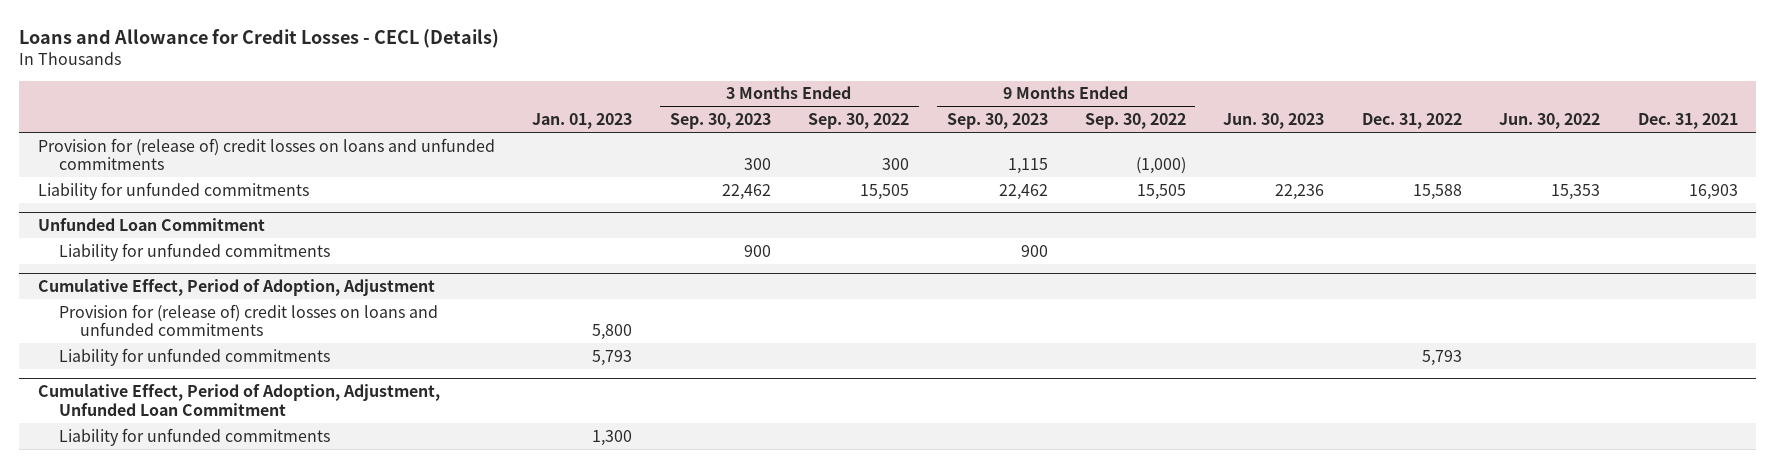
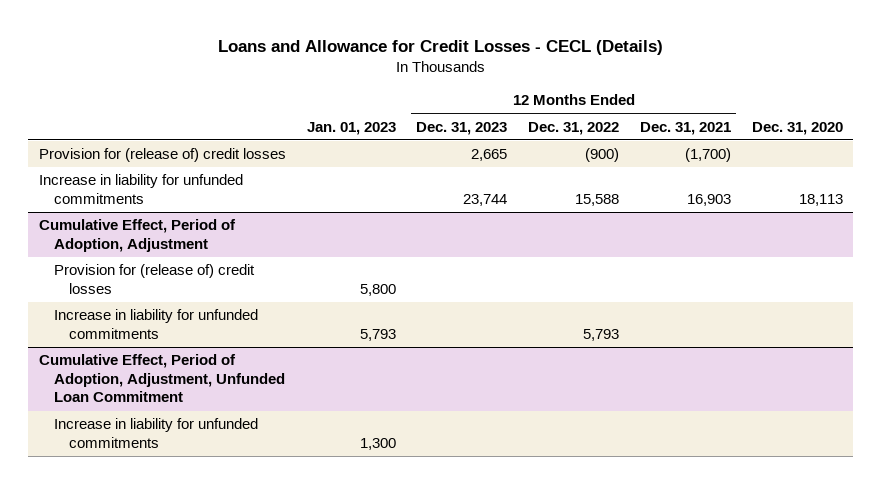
- | Jan. 01, 2023 | 3 Months Ended Sep. 30, 2023 | 3 Months Ended Sep. 30, 2022 | 9 Months Ended Sep. 30, 2023 | 9 Months Ended Sep. 30, 2022 | Jun. 30, 2023 | Dec. 31, 2022 | Jun. 30, 2022 | Dec. 31, 2021
+ | Jan. 01, 2023 | 12 Months Ended Dec. 31, 2023 | 12 Months Ended Dec. 31, 2022 | 12 Months Ended Dec. 31, 2021 | Dec. 31, 2020
- Provision for (release of) credit losses on loans and unfunded commitments | | 300 | 300 | 1,115 | (1,000) | | | |
- Liability for unfunded commitments | | 22,462 | 15,505 | 22,462 | 15,505 | 22,236 | 15,588 | 15,353 | 16,903
- Unfunded Loan Commitment
- Liability for unfunded commitments | | 900 | | 900 | | | | |
+ Provision for (release of) credit losses | | 2,665 | (900) | (1,700) |
+ Increase in liability for unfunded commitments | | 23,744 | 15,588 | 16,903 | 18,113
@ Cumulative Effect, Period of Adoption, Adjustment
- Provision for (release of) credit losses on loans and unfunded commitments | 5,800 | | | | | | | |
- Liability for unfunded commitments | 5,793 | | | | | | 5,793 | |
+ Provision for (release of) credit losses | 5,800 | | | |
+ Increase in liability for unfunded commitments | 5,793 | | 5,793 | |
@ Cumulative Effect, Period of Adoption, Adjustment, Unfunded Loan Commitment
- Liability for unfunded commitments | 1,300 | | | | | | | |
+ Increase in liability for unfunded commitments | 1,300 | | | |

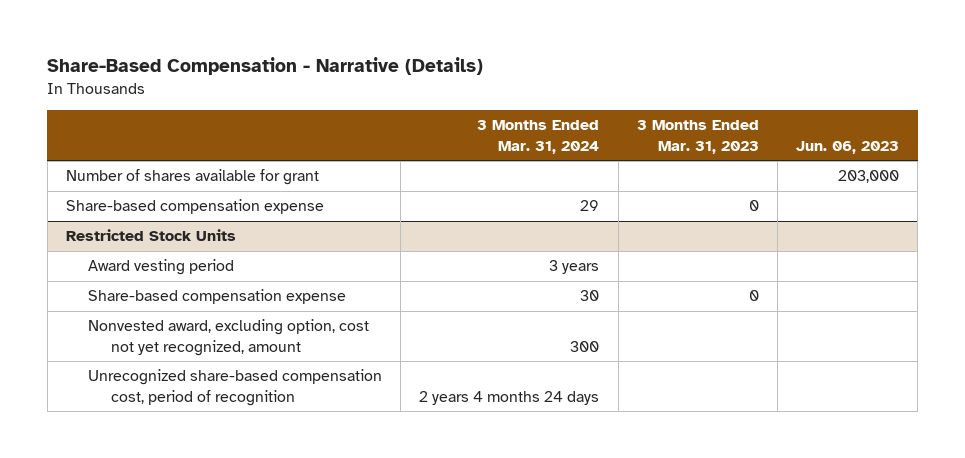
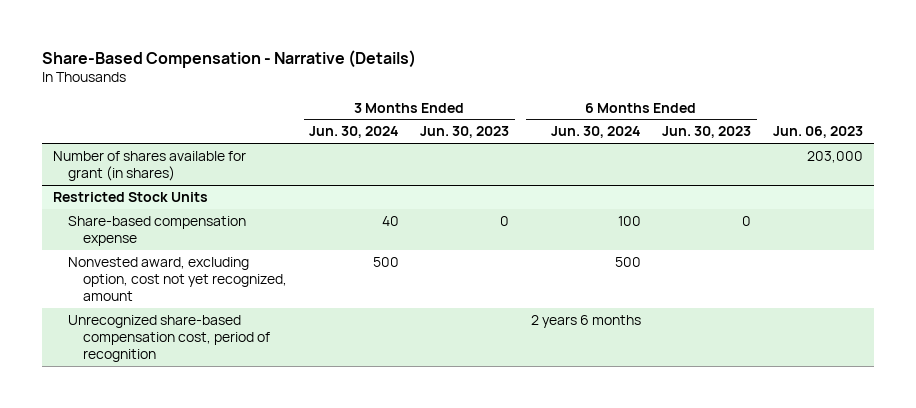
- | 3 Months Ended Mar. 31, 2024 | 3 Months Ended Mar. 31, 2023 | Jun. 06, 2023
+ | 3 Months Ended Jun. 30, 2024 | 3 Months Ended Jun. 30, 2023 | 6 Months Ended Jun. 30, 2024 | 6 Months Ended Jun. 30, 2023 | Jun. 06, 2023
- Number of shares available for grant | | | 203,000
- Share-based compensation expense | 29 | 0 |
+ Number of shares available for grant (in shares) | | | | | 203,000
@ Restricted Stock Units
- Award vesting period | 3 years | |

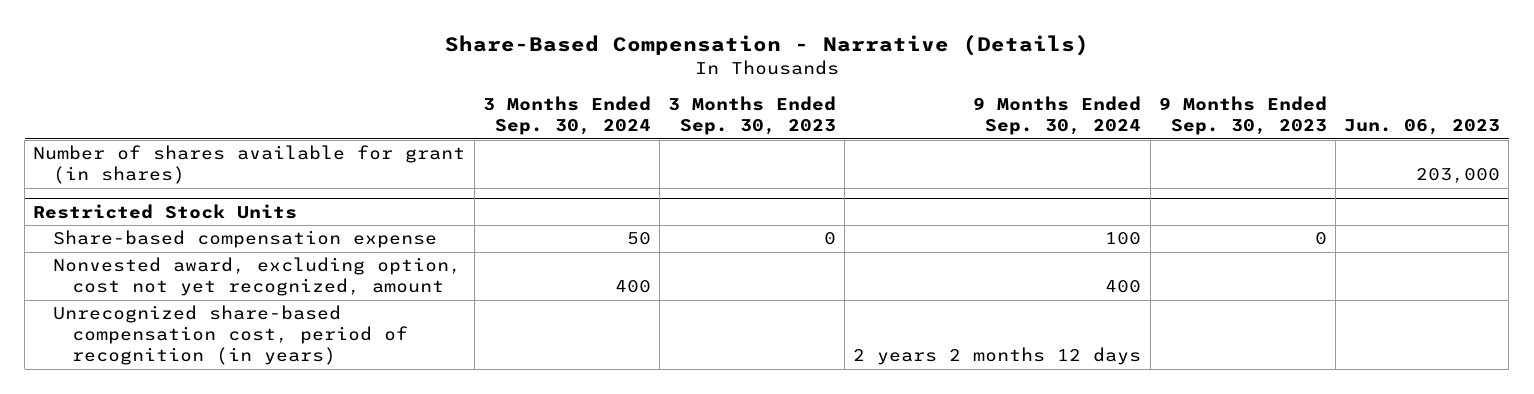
- | 3 Months Ended Jun. 30, 2024 | 3 Months Ended Jun. 30, 2023 | 6 Months Ended Jun. 30, 2024 | 6 Months Ended Jun. 30, 2023 | Jun. 06, 2023
+ | 3 Months Ended Sep. 30, 2024 | 3 Months Ended Sep. 30, 2023 | 9 Months Ended Sep. 30, 2024 | 9 Months Ended Sep. 30, 2023 | Jun. 06, 2023
@ Restricted Stock Units
- Unrecognized share-based compensation cost, period of recognition | | | 2 years 6 months | |
+ Unrecognized share-based compensation cost, period of recognition (in years) | | | 2 years 2 months 12 days | |

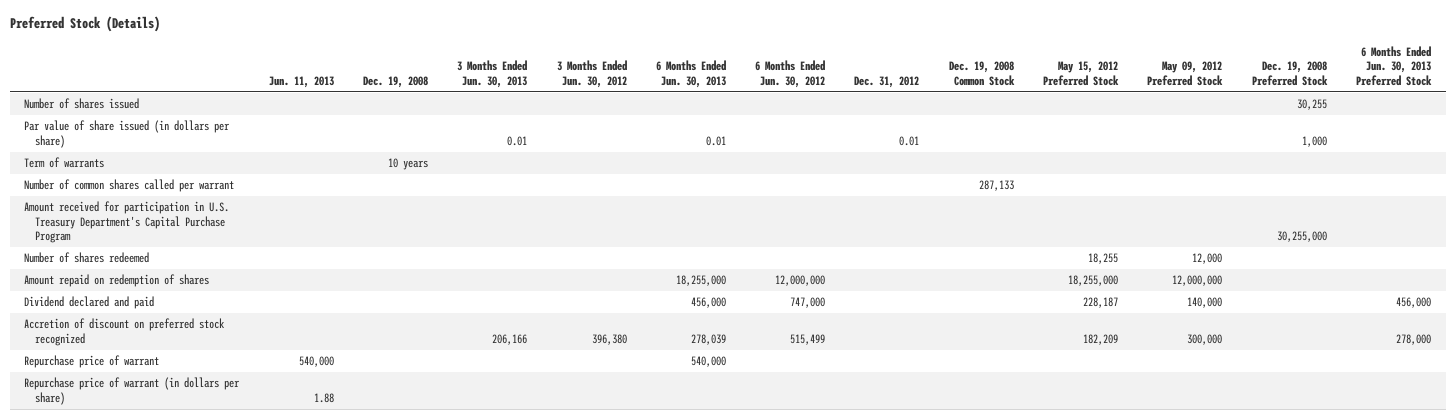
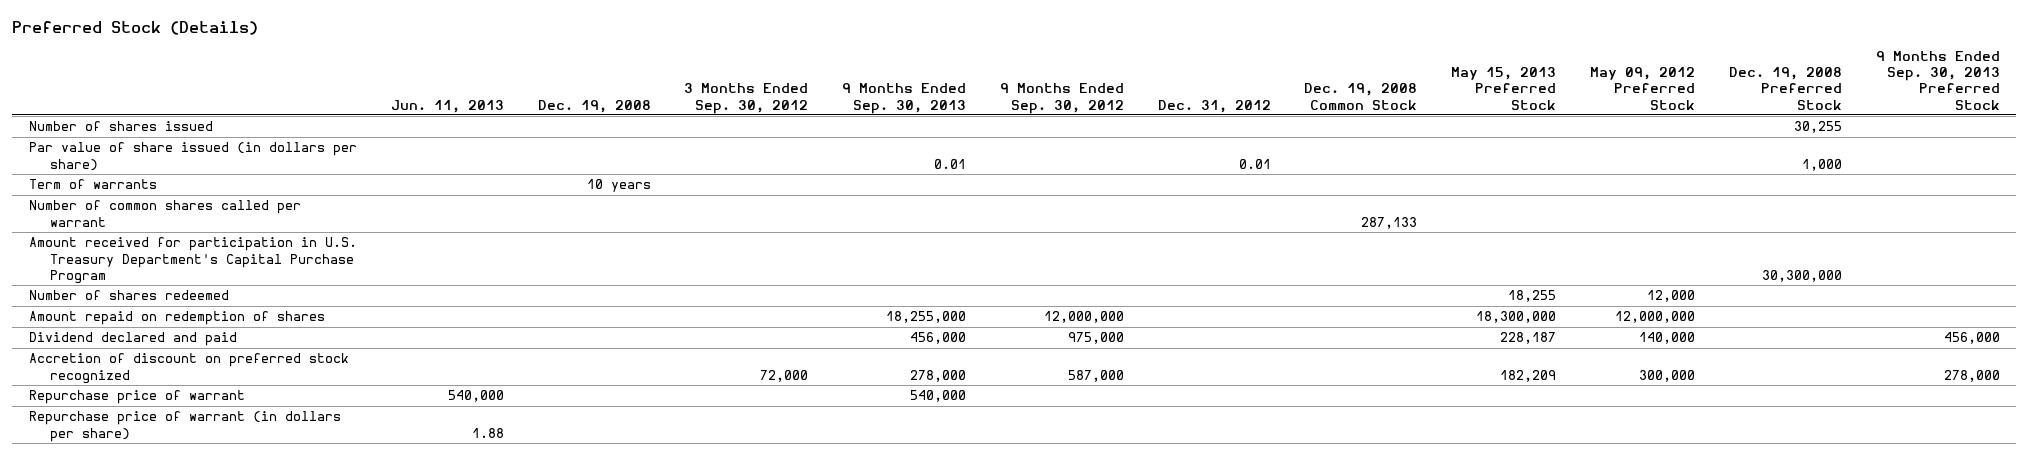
- | Jun. 11, 2013 | Dec. 19, 2008 | 3 Months Ended Jun. 30, 2013 | 3 Months Ended Jun. 30, 2012 | 6 Months Ended Jun. 30, 2013 | 6 Months Ended Jun. 30, 2012 | Dec. 31, 2012 | Dec. 19, 2008 Common Stock | May 15, 2012 Preferred Stock | May 09, 2012 Preferred Stock | Dec. 19, 2008 Preferred Stock | 6 Months Ended Jun. 30, 2013 Preferred Stock
+ | Jun. 11, 2013 | Dec. 19, 2008 | 3 Months Ended Sep. 30, 2012 | 9 Months Ended Sep. 30, 2013 | 9 Months Ended Sep. 30, 2012 | Dec. 31, 2012 | Dec. 19, 2008 Common Stock | May 15, 2013 Preferred Stock | May 09, 2012 Preferred Stock | Dec. 19, 2008 Preferred Stock | 9 Months Ended Sep. 30, 2013 Preferred Stock
- Amount received for participation in U.S. Treasury Department's Capital Purchase Program | | | | | | | | | | | 30,255,000 |
+ Amount received for participation in U.S. Treasury Department's Capital Purchase Program | | | | | | | | | | 30,300,000 |

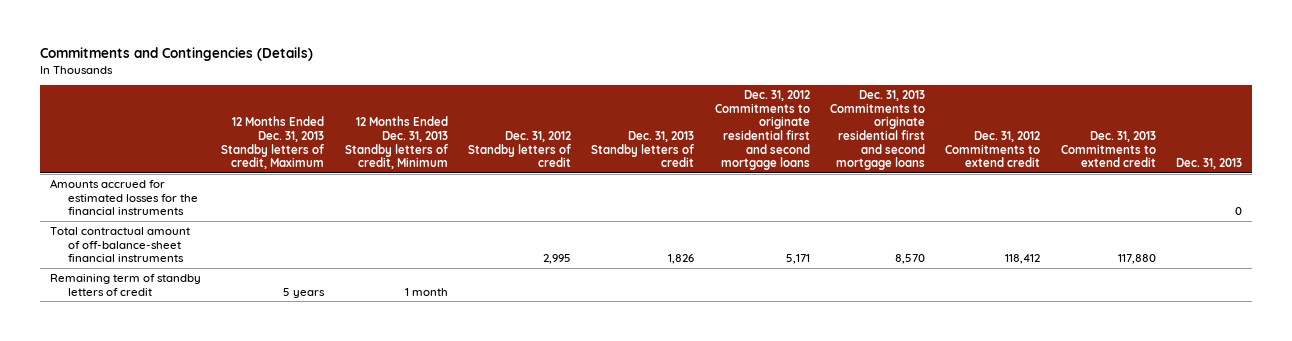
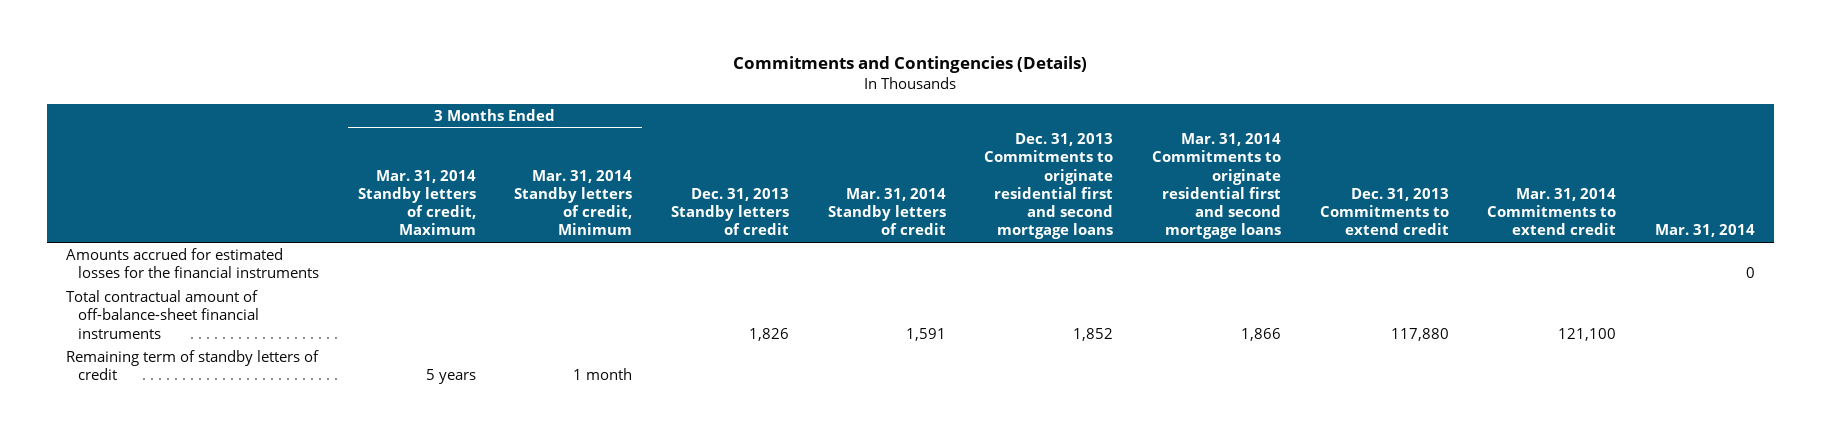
- | 12 Months Ended Dec. 31, 2013 Standby letters of credit, Maximum | 12 Months Ended Dec. 31, 2013 Standby letters of credit, Minimum | Dec. 31, 2012 Standby letters of credit | Dec. 31, 2013 Standby letters of credit | Dec. 31, 2012 Commitments to originate residential first and second mortgage loans | Dec. 31, 2013 Commitments to originate residential first and second mortgage loans | Dec. 31, 2012 Commitments to extend credit | Dec. 31, 2013 Commitments to extend credit | Dec. 31, 2013
+ | 3 Months Ended Mar. 31, 2014 Standby letters of credit, Maximum | 3 Months Ended Mar. 31, 2014 Standby letters of credit, Minimum | Dec. 31, 2013 Standby letters of credit | Mar. 31, 2014 Standby letters of credit | Dec. 31, 2013 Commitments to originate residential first and second mortgage loans | Mar. 31, 2014 Commitments to originate residential first and second mortgage loans | Dec. 31, 2013 Commitments to extend credit | Mar. 31, 2014 Commitments to extend credit | Mar. 31, 2014
- Total contractual amount of off-balance-sheet financial instruments | | | 2,995 | 1,826 | 5,171 | 8,570 | 118,412 | 117,880 |
+ Total contractual amount of off-balance-sheet financial instruments | | | 1,826 | 1,591 | 1,852 | 1,866 | 117,880 | 121,100 |

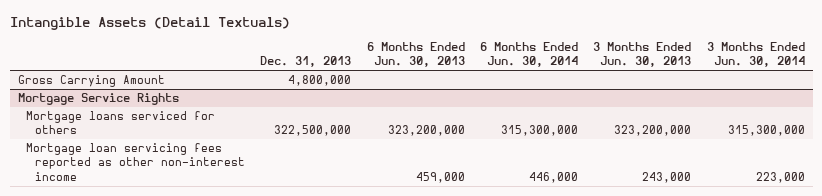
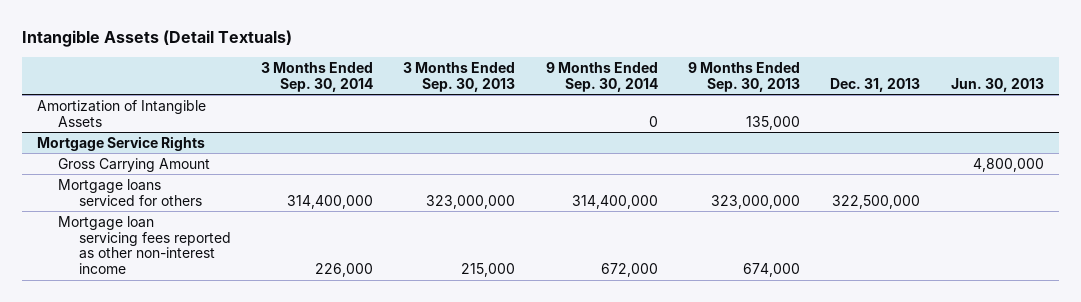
- | Dec. 31, 2013 | 6 Months Ended Jun. 30, 2013 | 6 Months Ended Jun. 30, 2014 | 3 Months Ended Jun. 30, 2013 | 3 Months Ended Jun. 30, 2014
+ | 3 Months Ended Sep. 30, 2014 | 3 Months Ended Sep. 30, 2013 | 9 Months Ended Sep. 30, 2014 | 9 Months Ended Sep. 30, 2013 | Dec. 31, 2013 | Jun. 30, 2013
- Gross Carrying Amount | 4,800,000 | | | |
+ Amortization of Intangible Assets | | | 0 | 135,000 | |
@ Mortgage Service Rights
+ Gross Carrying Amount | | | | | | 4,800,000

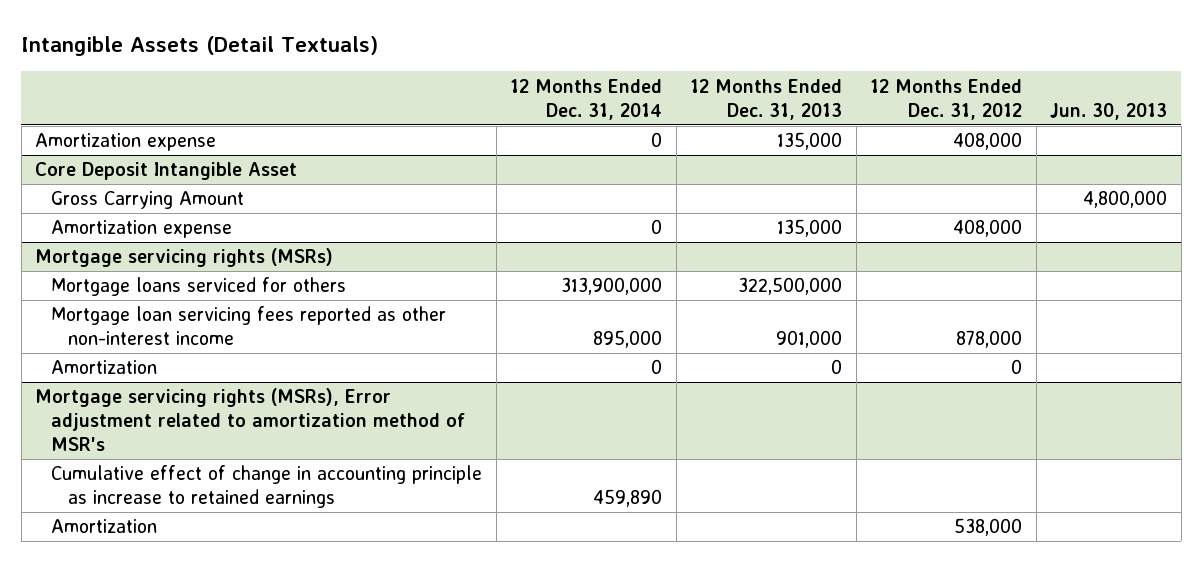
- | 3 Months Ended Sep. 30, 2014 | 3 Months Ended Sep. 30, 2013 | 9 Months Ended Sep. 30, 2014 | 9 Months Ended Sep. 30, 2013 | Dec. 31, 2013 | Jun. 30, 2013
+ | 12 Months Ended Dec. 31, 2014 | 12 Months Ended Dec. 31, 2013 | 12 Months Ended Dec. 31, 2012 | Jun. 30, 2013
- Amortization of Intangible Assets | | | 0 | 135,000 | |
- Mortgage Service Rights
+ Amortization expense | 0 | 135,000 | 408,000 |
+ Core Deposit Intangible Asset
- Mortgage loans serviced for others | 314,400,000 | 323,000,000 | 314,400,000 | 323,000,000 | 322,500,000 |
- Mortgage loan servicing fees reported as other non-interest income | 226,000 | 215,000 | 672,000 | 674,000 | |
+ Amortization expense | 0 | 135,000 | 408,000 |
+ Mortgage servicing rights (MSRs)
+ Mortgage loans serviced for others | 313,900,000 | 322,500,000 | |
+ Mortgage loan servicing fees reported as other non-interest income | 895,000 | 901,000 | 878,000 |
+ Amortization | 0 | 0 | 0 |
+ Mortgage servicing rights (MSRs), Error adjustment related to amortization method of MSR's
+ Cumulative effect of change in accounting principle as increase to retained earnings | 459,890 | | |
+ Amortization | | | 538,000 |

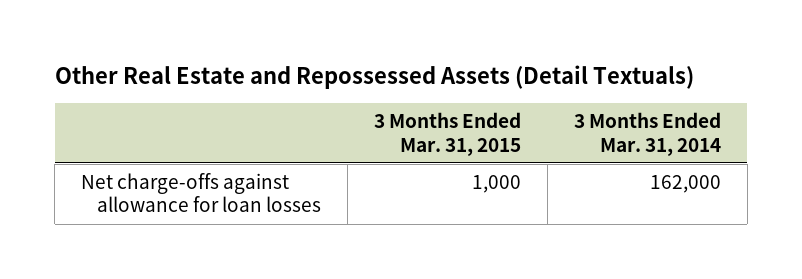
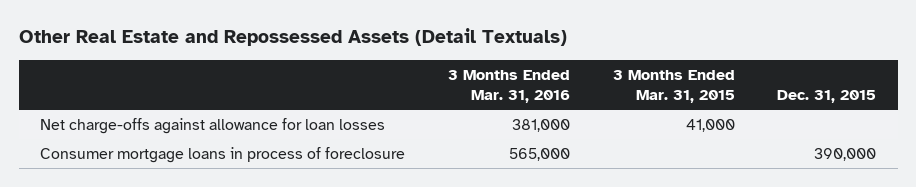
- | 3 Months Ended Mar. 31, 2015 | 3 Months Ended Mar. 31, 2014
+ | 3 Months Ended Mar. 31, 2016 | 3 Months Ended Mar. 31, 2015 | Dec. 31, 2015
- Net charge-offs against allowance for loan losses | 1,000 | 162,000
+ Net charge-offs against allowance for loan losses | 381,000 | 41,000 |
+ Consumer mortgage loans in process of foreclosure | 565,000 | | 390,000

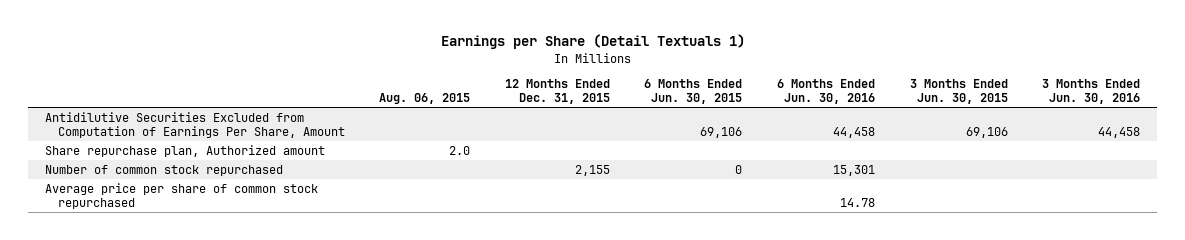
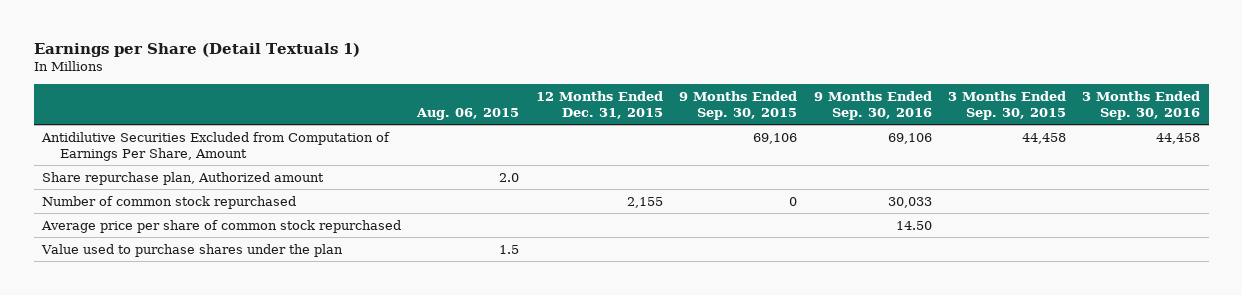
- | Aug. 06, 2015 | 12 Months Ended Dec. 31, 2015 | 6 Months Ended Jun. 30, 2015 | 6 Months Ended Jun. 30, 2016 | 3 Months Ended Jun. 30, 2015 | 3 Months Ended Jun. 30, 2016
+ | Aug. 06, 2015 | 12 Months Ended Dec. 31, 2015 | 9 Months Ended Sep. 30, 2015 | 9 Months Ended Sep. 30, 2016 | 3 Months Ended Sep. 30, 2015 | 3 Months Ended Sep. 30, 2016
+ Value used to purchase shares under the plan | 1.5 | | | | |

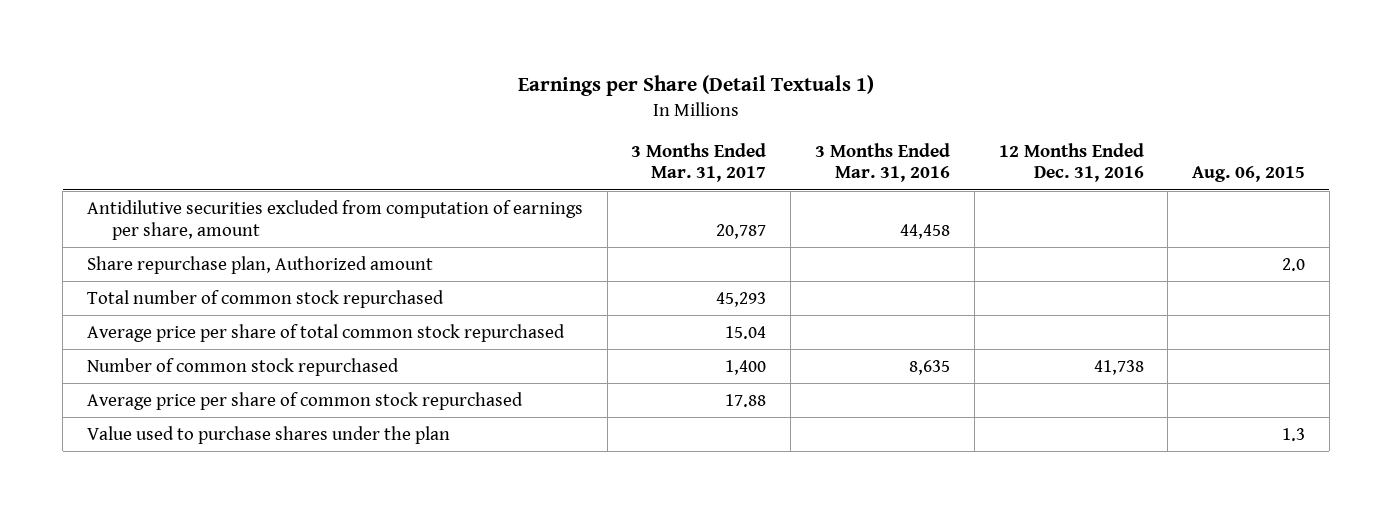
- | Aug. 06, 2015 | 12 Months Ended Dec. 31, 2015 | 9 Months Ended Sep. 30, 2015 | 9 Months Ended Sep. 30, 2016 | 3 Months Ended Sep. 30, 2015 | 3 Months Ended Sep. 30, 2016
+ | 3 Months Ended Mar. 31, 2017 | 3 Months Ended Mar. 31, 2016 | 12 Months Ended Dec. 31, 2016 | Aug. 06, 2015
- Antidilutive Securities Excluded from Computation of Earnings Per Share, Amount | | | 69,106 | 69,106 | 44,458 | 44,458
+ Antidilutive securities excluded from computation of earnings per share, amount | 20,787 | 44,458 | |
+ Total number of common stock repurchased | 45,293 | | |
+ Average price per share of total common stock repurchased | 15.04 | | |
- Value used to purchase shares under the plan | 1.5 | | | | |
+ Value used to purchase shares under the plan | | | | 1.3

